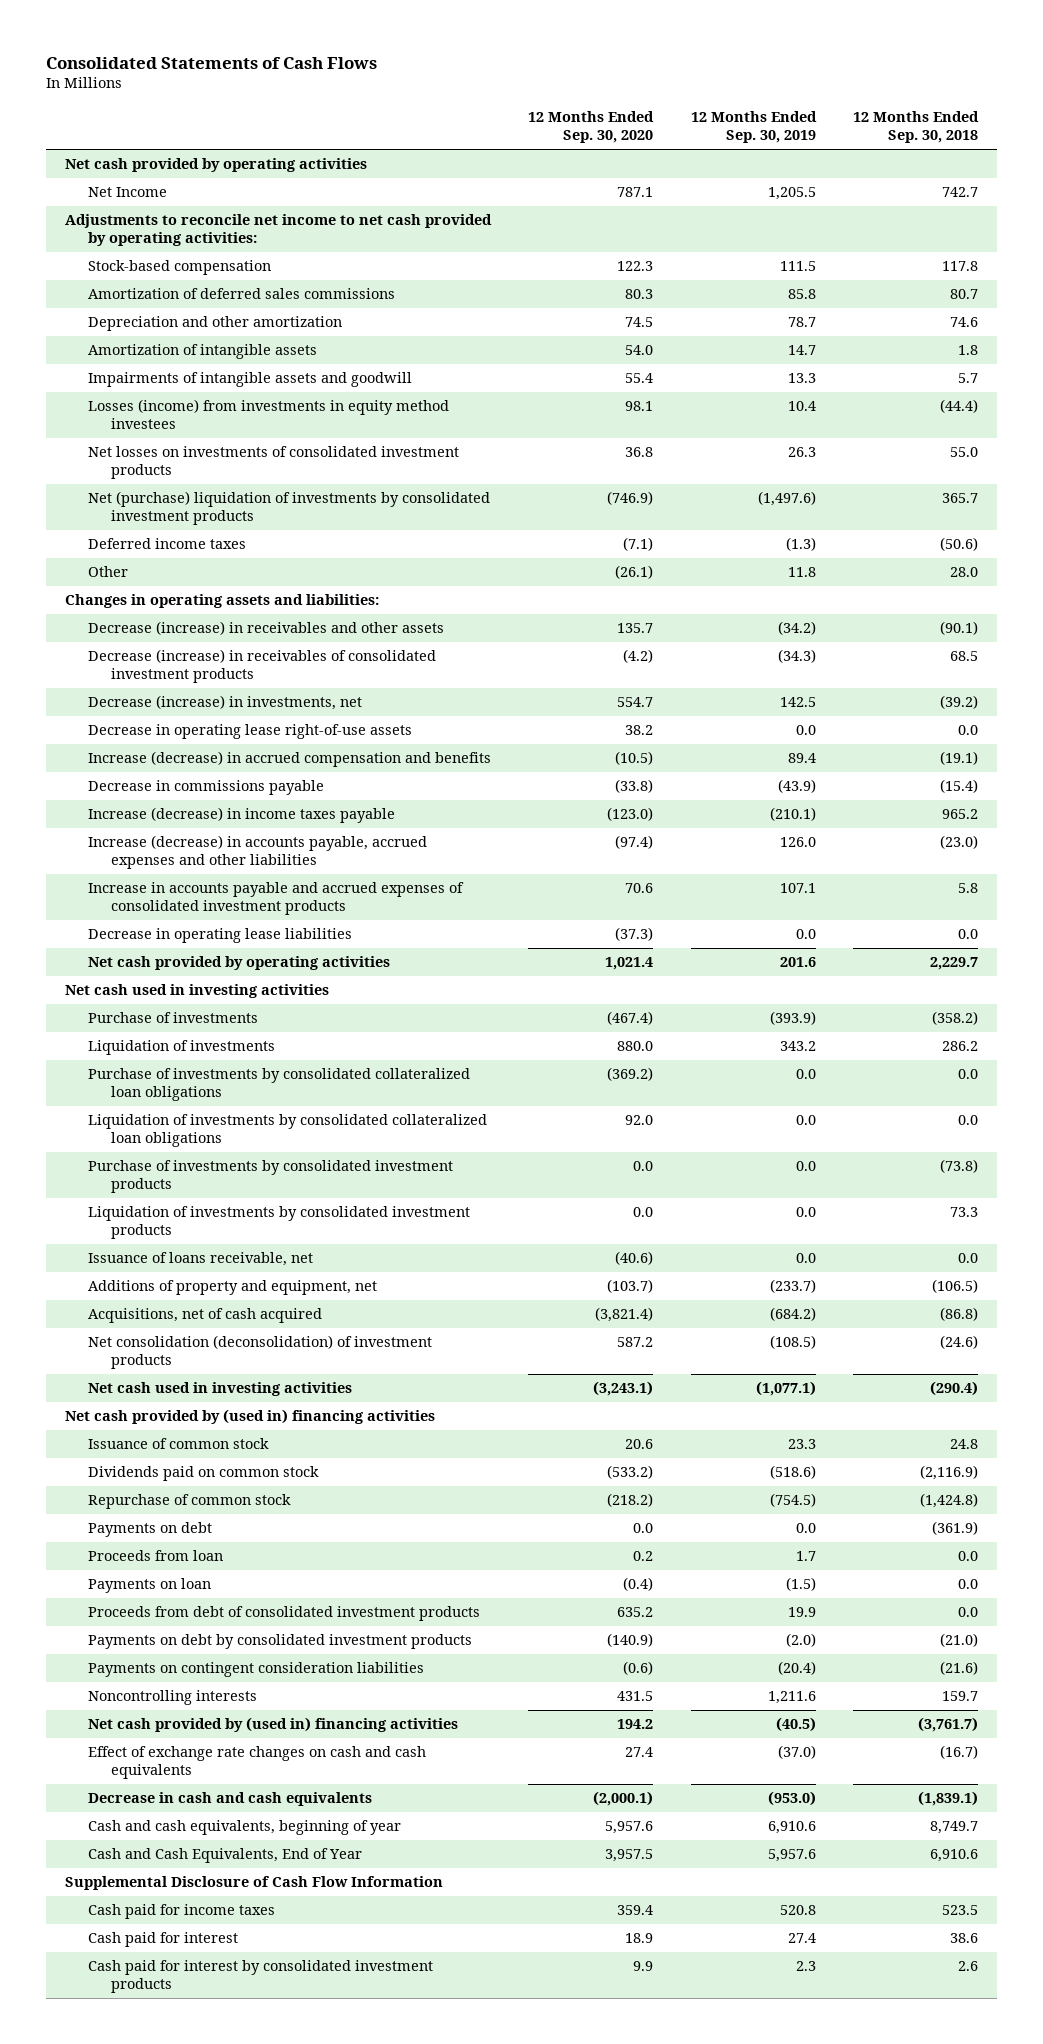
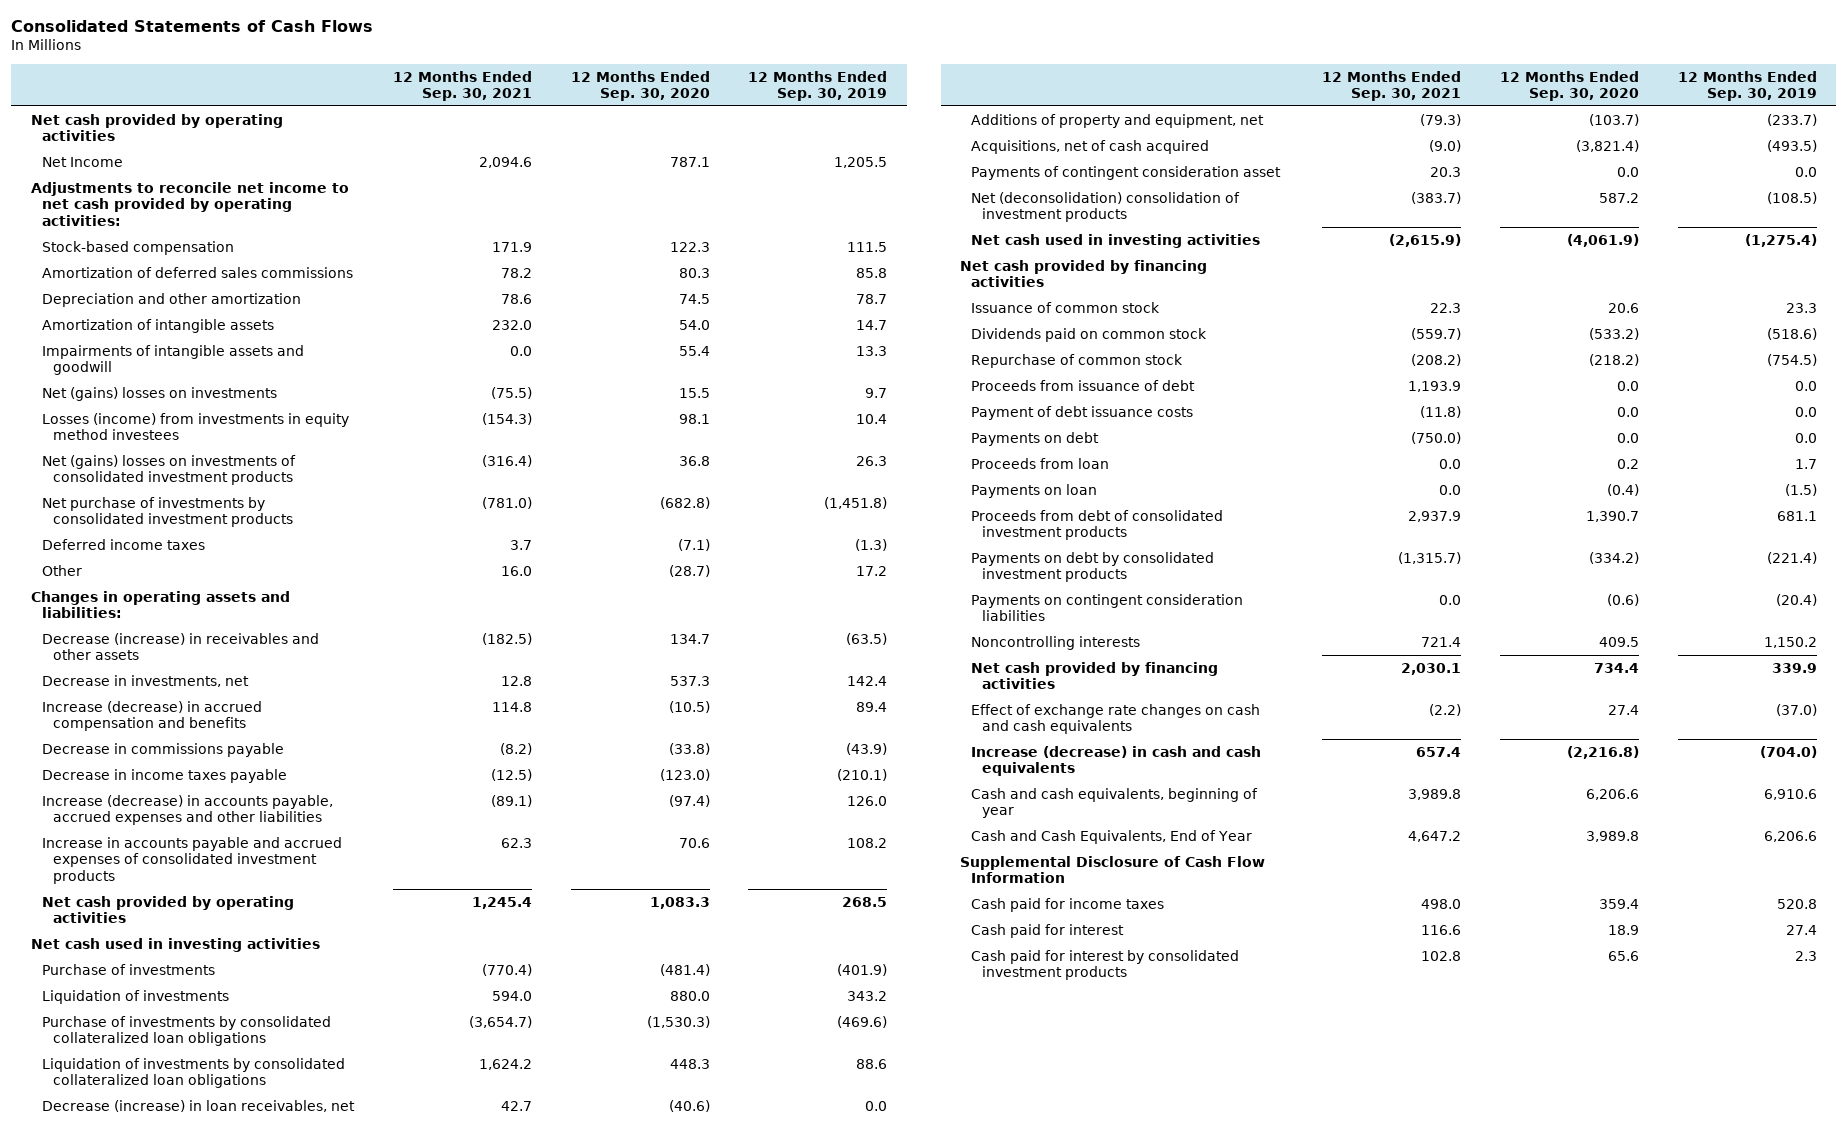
- | 12 Months Ended Sep. 30, 2020 | 12 Months Ended Sep. 30, 2019 | 12 Months Ended Sep. 30, 2018
+ | 12 Months Ended Sep. 30, 2021 | 12 Months Ended Sep. 30, 2020 | 12 Months Ended Sep. 30, 2019
+ Net (gains) losses on investments | (75.5) | 15.5 | 9.7
- Net losses on investments of consolidated investment products | 36.8 | 26.3 | 55.0
- Net (purchase) liquidation of investments by consolidated investment products | (746.9) | (1,497.6) | 365.7
+ Net (gains) losses on investments of consolidated investment products | (316.4) | 36.8 | 26.3
+ Net purchase of investments by consolidated investment products | (781.0) | (682.8) | (1,451.8)
- Other | (26.1) | 11.8 | 28.0
+ Other | 16.0 | (28.7) | 17.2
- Decrease (increase) in receivables and other assets | 135.7 | (34.2) | (90.1)
- Decrease (increase) in receivables of consolidated investment products | (4.2) | (34.3) | 68.5
- Decrease (increase) in investments, net | 554.7 | 142.5 | (39.2)
- Decrease in operating lease right-of-use assets | 38.2 | 0.0 | 0.0
+ Decrease (increase) in receivables and other assets | (182.5) | 134.7 | (63.5)
+ Decrease in investments, net | 12.8 | 537.3 | 142.4
- Increase (decrease) in income taxes payable | (123.0) | (210.1) | 965.2
+ Decrease in income taxes payable | (12.5) | (123.0) | (210.1)
- Increase in accounts payable and accrued expenses of consolidated investment products | 70.6 | 107.1 | 5.8
- Decrease in operating lease liabilities | (37.3) | 0.0 | 0.0
- Net cash provided by operating activities | 1,021.4 | 201.6 | 2,229.7
+ Increase in accounts payable and accrued expenses of consolidated investment products | 62.3 | 70.6 | 108.2
+ Net cash provided by operating activities | 1,245.4 | 1,083.3 | 268.5
- Purchase of investments | (467.4) | (393.9) | (358.2)
+ Purchase of investments | (770.4) | (481.4) | (401.9)
- Purchase of investments by consolidated collateralized loan obligations | (369.2) | 0.0 | 0.0
- Liquidation of investments by consolidated collateralized loan obligations | 92.0 | 0.0 | 0.0
- Purchase of investments by consolidated investment products | 0.0 | 0.0 | (73.8)
- Liquidation of investments by consolidated investment products | 0.0 | 0.0 | 73.3
- Issuance of loans receivable, net | (40.6) | 0.0 | 0.0
+ Purchase of investments by consolidated collateralized loan obligations | (3,654.7) | (1,530.3) | (469.6)
+ Liquidation of investments by consolidated collateralized loan obligations | 1,624.2 | 448.3 | 88.6
+ Decrease (increase) in loan receivables, net | 42.7 | (40.6) | 0.0
- Acquisitions, net of cash acquired | (3,821.4) | (684.2) | (86.8)
- Net consolidation (deconsolidation) of investment products | 587.2 | (108.5) | (24.6)
- Net cash used in investing activities | (3,243.1) | (1,077.1) | (290.4)
- Net cash provided by (used in) financing activities
+ Acquisitions, net of cash acquired | (9.0) | (3,821.4) | (493.5)
+ Payments of contingent consideration asset | 20.3 | 0.0 | 0.0
+ Net (deconsolidation) consolidation of investment products | (383.7) | 587.2 | (108.5)
+ Net cash used in investing activities | (2,615.9) | (4,061.9) | (1,275.4)
+ Net cash provided by financing activities
+ Proceeds from issuance of debt | 1,193.9 | 0.0 | 0.0
+ Payment of debt issuance costs | (11.8) | 0.0 | 0.0
- Proceeds from debt of consolidated investment products | 635.2 | 19.9 | 0.0
- Payments on debt by consolidated investment products | (140.9) | (2.0) | (21.0)
+ Proceeds from debt of consolidated investment products | 2,937.9 | 1,390.7 | 681.1
+ Payments on debt by consolidated investment products | (1,315.7) | (334.2) | (221.4)
- Noncontrolling interests | 431.5 | 1,211.6 | 159.7
- Net cash provided by (used in) financing activities | 194.2 | (40.5) | (3,761.7)
+ Noncontrolling interests | 721.4 | 409.5 | 1,150.2
+ Net cash provided by financing activities | 2,030.1 | 734.4 | 339.9
- Decrease in cash and cash equivalents | (2,000.1) | (953.0) | (1,839.1)
- Cash and cash equivalents, beginning of year | 5,957.6 | 6,910.6 | 8,749.7
- Cash and Cash Equivalents, End of Year | 3,957.5 | 5,957.6 | 6,910.6
+ Increase (decrease) in cash and cash equivalents | 657.4 | (2,216.8) | (704.0)
+ Cash and cash equivalents, beginning of year | 3,989.8 | 6,206.6 | 6,910.6
+ Cash and Cash Equivalents, End of Year | 4,647.2 | 3,989.8 | 6,206.6
- Cash paid for interest by consolidated investment products | 9.9 | 2.3 | 2.6
+ Cash paid for interest by consolidated investment products | 102.8 | 65.6 | 2.3

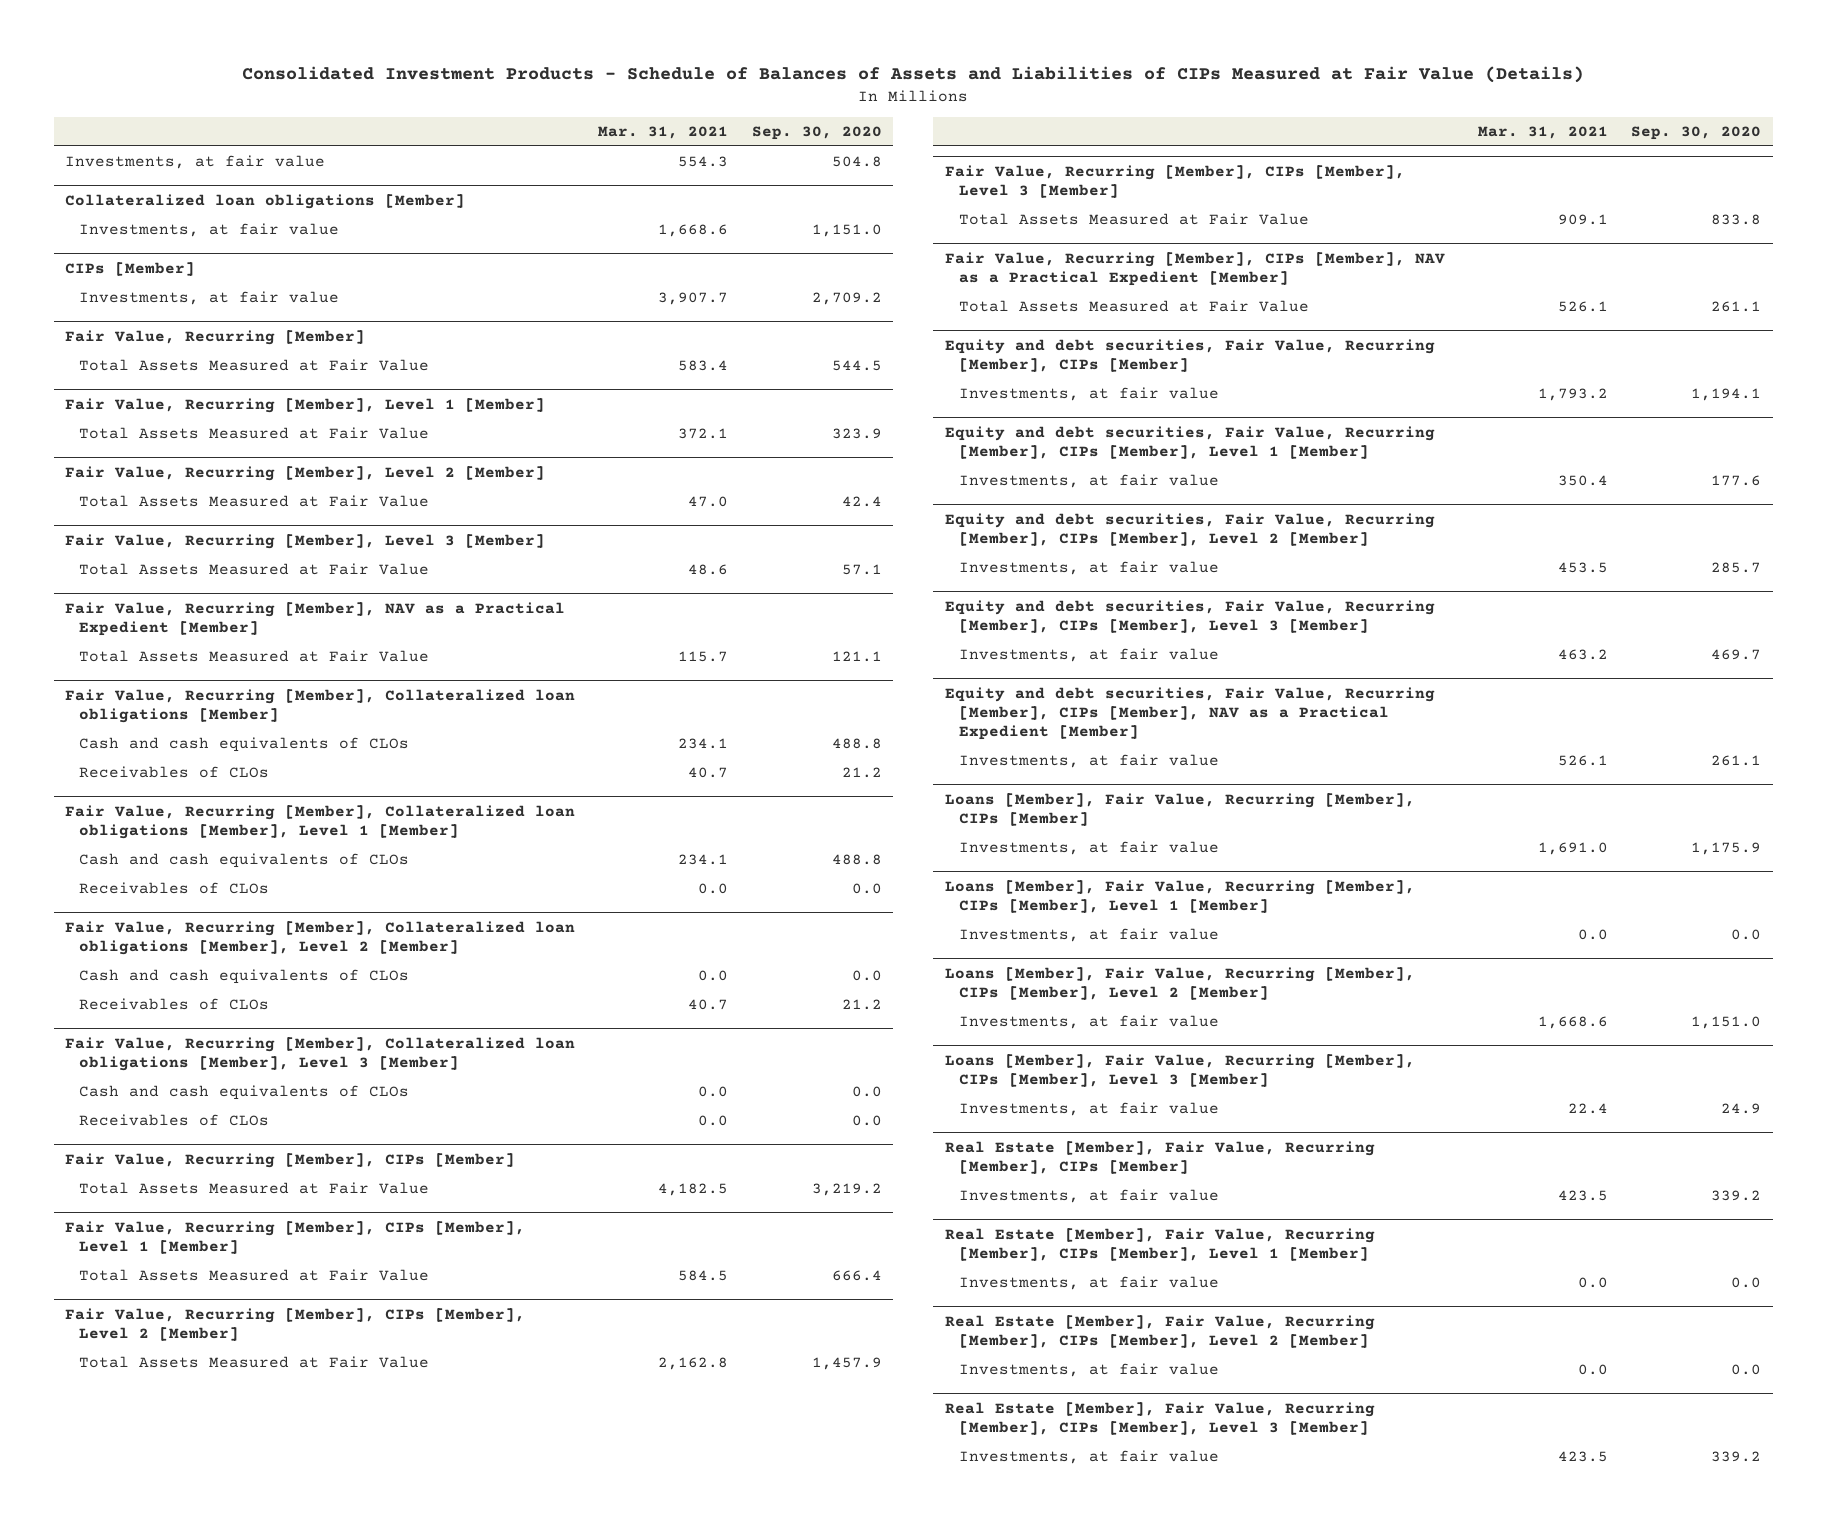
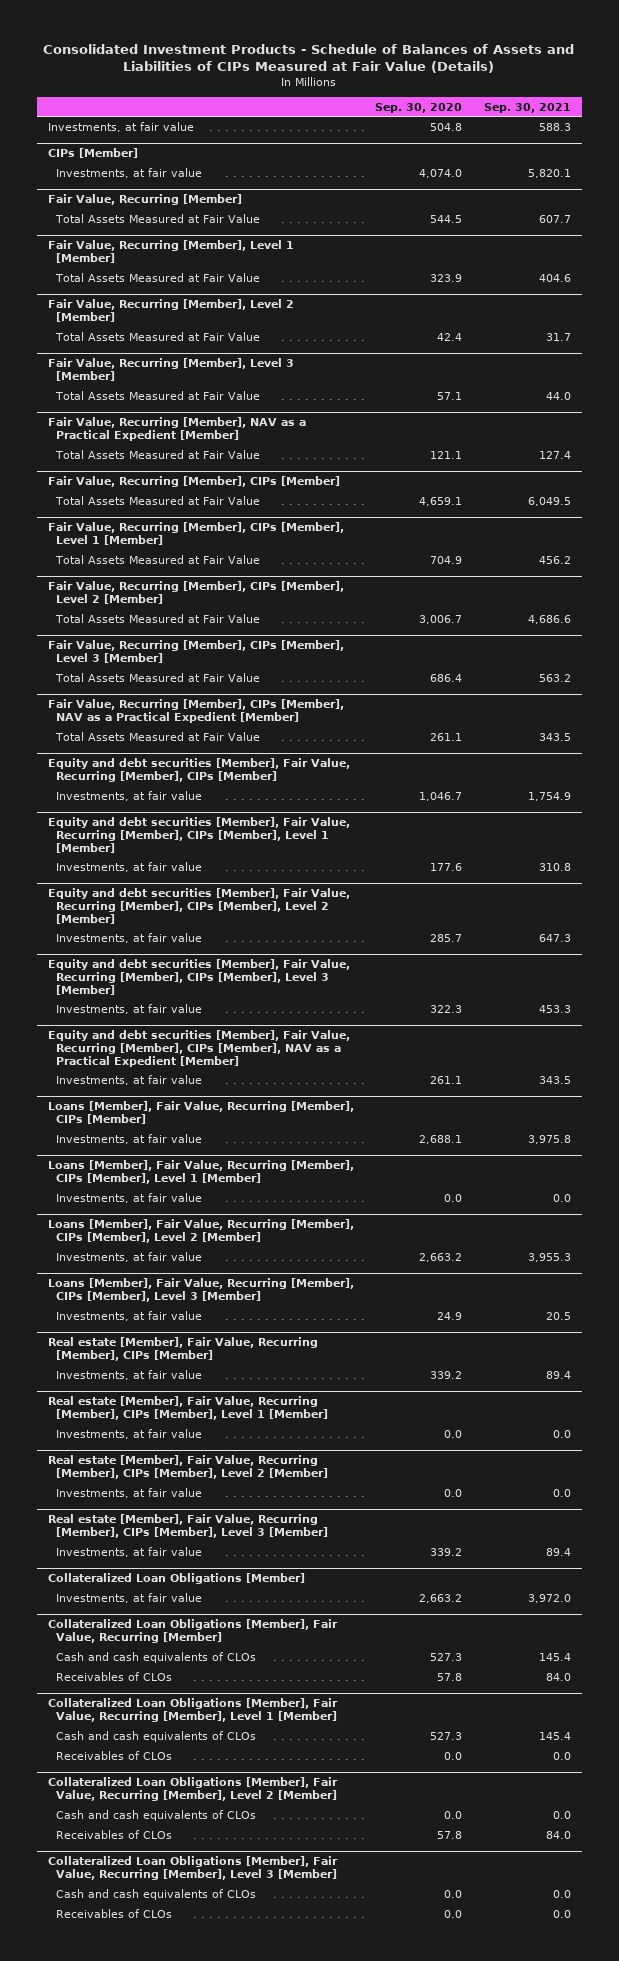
- | Mar. 31, 2021 | Sep. 30, 2020
+ | Sep. 30, 2020 | Sep. 30, 2021
- Collateralized loan obligations [Member]
- Investments, at fair value | 1,668.6 | 1,151.0
@ CIPs [Member]
- Investments, at fair value | 3,907.7 | 2,709.2
+ Investments, at fair value | 4,074.0 | 5,820.1
- Fair Value, Recurring [Member], Collateralized loan obligations [Member]
- Cash and cash equivalents of CLOs | 234.1 | 488.8
- Receivables of CLOs | 40.7 | 21.2
- Fair Value, Recurring [Member], Collateralized loan obligations [Member], Level 1 [Member]
- Cash and cash equivalents of CLOs | 234.1 | 488.8
- Receivables of CLOs | 0.0 | 0.0
- Fair Value, Recurring [Member], Collateralized loan obligations [Member], Level 2 [Member]
- Cash and cash equivalents of CLOs | 0.0 | 0.0
- Receivables of CLOs | 40.7 | 21.2
- Fair Value, Recurring [Member], Collateralized loan obligations [Member], Level 3 [Member]
- Cash and cash equivalents of CLOs | 0.0 | 0.0
- Receivables of CLOs | 0.0 | 0.0
@ Fair Value, Recurring [Member], CIPs [Member]
- Total Assets Measured at Fair Value | 4,182.5 | 3,219.2
+ Total Assets Measured at Fair Value | 4,659.1 | 6,049.5
@ Fair Value, Recurring [Member], CIPs [Member], Level 1 [Member]
- Total Assets Measured at Fair Value | 584.5 | 666.4
+ Total Assets Measured at Fair Value | 704.9 | 456.2
@ Fair Value, Recurring [Member], CIPs [Member], Level 2 [Member]
- Total Assets Measured at Fair Value | 2,162.8 | 1,457.9
+ Total Assets Measured at Fair Value | 3,006.7 | 4,686.6
@ Fair Value, Recurring [Member], CIPs [Member], Level 3 [Member]
- Total Assets Measured at Fair Value | 909.1 | 833.8
+ Total Assets Measured at Fair Value | 686.4 | 563.2
- Equity and debt securities, Fair Value, Recurring [Member], CIPs [Member]
- Investments, at fair value | 1,793.2 | 1,194.1
- Equity and debt securities, Fair Value, Recurring [Member], CIPs [Member], Level 1 [Member]
+ Equity and debt securities [Member], Fair Value, Recurring [Member], CIPs [Member]
+ Investments, at fair value | 1,046.7 | 1,754.9
+ Equity and debt securities [Member], Fair Value, Recurring [Member], CIPs [Member], Level 1 [Member]
- Equity and debt securities, Fair Value, Recurring [Member], CIPs [Member], Level 2 [Member]
+ Equity and debt securities [Member], Fair Value, Recurring [Member], CIPs [Member], Level 2 [Member]
- Equity and debt securities, Fair Value, Recurring [Member], CIPs [Member], Level 3 [Member]
- Investments, at fair value | 463.2 | 469.7
- Equity and debt securities, Fair Value, Recurring [Member], CIPs [Member], NAV as a Practical Expedient [Member]
+ Equity and debt securities [Member], Fair Value, Recurring [Member], CIPs [Member], Level 3 [Member]
+ Investments, at fair value | 322.3 | 453.3
+ Equity and debt securities [Member], Fair Value, Recurring [Member], CIPs [Member], NAV as a Practical Expedient [Member]
@ Loans [Member], Fair Value, Recurring [Member], CIPs [Member]
- Investments, at fair value | 1,691.0 | 1,175.9
+ Investments, at fair value | 2,688.1 | 3,975.8
@ Loans [Member], Fair Value, Recurring [Member], CIPs [Member], Level 2 [Member]
- Investments, at fair value | 1,668.6 | 1,151.0
+ Investments, at fair value | 2,663.2 | 3,955.3
- Real Estate [Member], Fair Value, Recurring [Member], CIPs [Member]
+ Real estate [Member], Fair Value, Recurring [Member], CIPs [Member]
- Real Estate [Member], Fair Value, Recurring [Member], CIPs [Member], Level 1 [Member]
+ Real estate [Member], Fair Value, Recurring [Member], CIPs [Member], Level 1 [Member]
- Real Estate [Member], Fair Value, Recurring [Member], CIPs [Member], Level 2 [Member]
+ Real estate [Member], Fair Value, Recurring [Member], CIPs [Member], Level 2 [Member]
- Real Estate [Member], Fair Value, Recurring [Member], CIPs [Member], Level 3 [Member]
+ Real estate [Member], Fair Value, Recurring [Member], CIPs [Member], Level 3 [Member]
+ Collateralized Loan Obligations [Member]
+ Investments, at fair value | 2,663.2 | 3,972.0
+ Collateralized Loan Obligations [Member], Fair Value, Recurring [Member]
+ Cash and cash equivalents of CLOs | 527.3 | 145.4
+ Receivables of CLOs | 57.8 | 84.0
+ Collateralized Loan Obligations [Member], Fair Value, Recurring [Member], Level 1 [Member]
+ Cash and cash equivalents of CLOs | 527.3 | 145.4
+ Receivables of CLOs | 0.0 | 0.0
+ Collateralized Loan Obligations [Member], Fair Value, Recurring [Member], Level 2 [Member]
+ Cash and cash equivalents of CLOs | 0.0 | 0.0
+ Receivables of CLOs | 57.8 | 84.0
+ Collateralized Loan Obligations [Member], Fair Value, Recurring [Member], Level 3 [Member]
+ Cash and cash equivalents of CLOs | 0.0 | 0.0
+ Receivables of CLOs | 0.0 | 0.0

